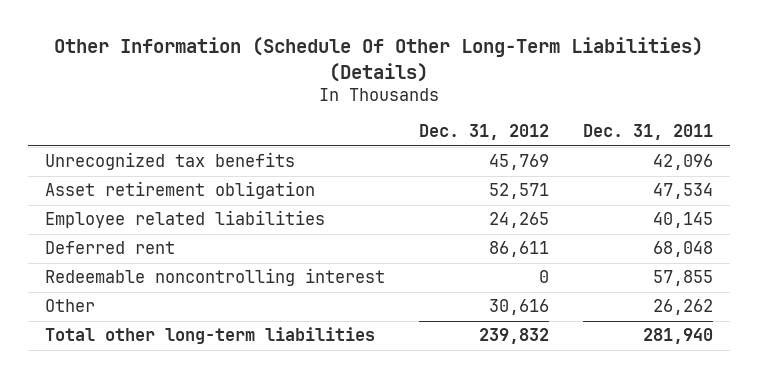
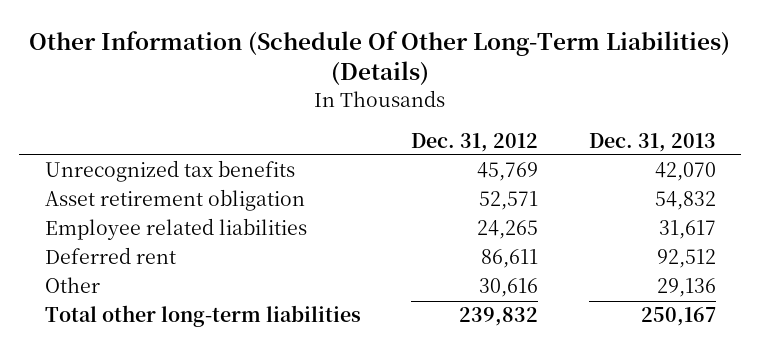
- | Dec. 31, 2012 | Dec. 31, 2011
+ | Dec. 31, 2012 | Dec. 31, 2013
- Redeemable noncontrolling interest | 0 | 57,855

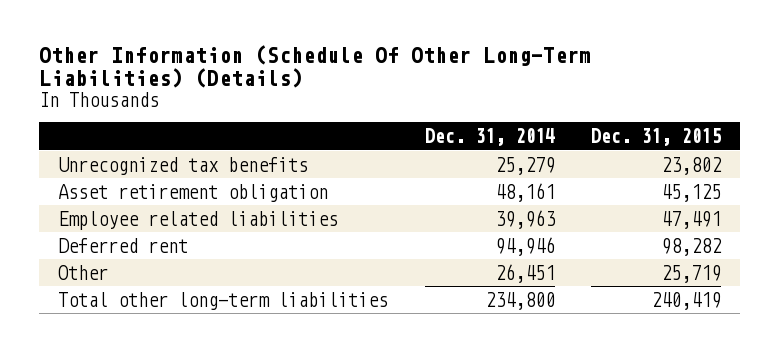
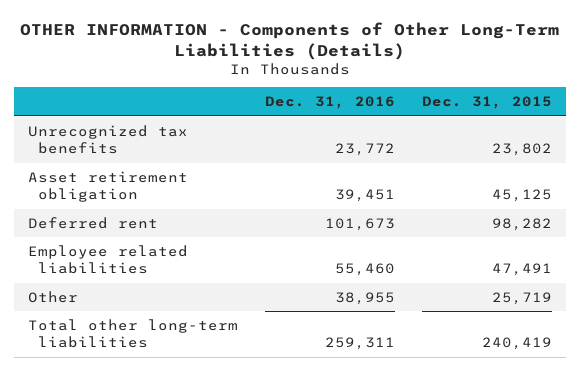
- Other Information (Schedule Of Other Long-Term Liabilities) (Details)
+ OTHER INFORMATION - Components of Other Long-Term Liabilities (Details)
- | Dec. 31, 2014 | Dec. 31, 2015
+ | Dec. 31, 2016 | Dec. 31, 2015
moved down: Employee related liabilities | 55,460 | 47,491

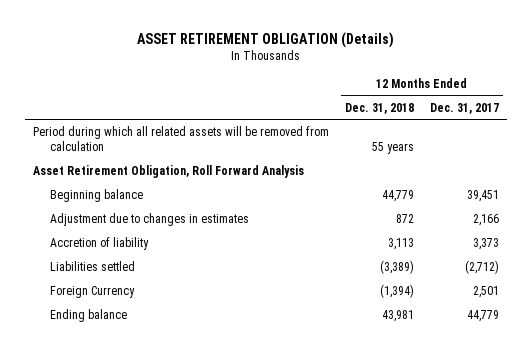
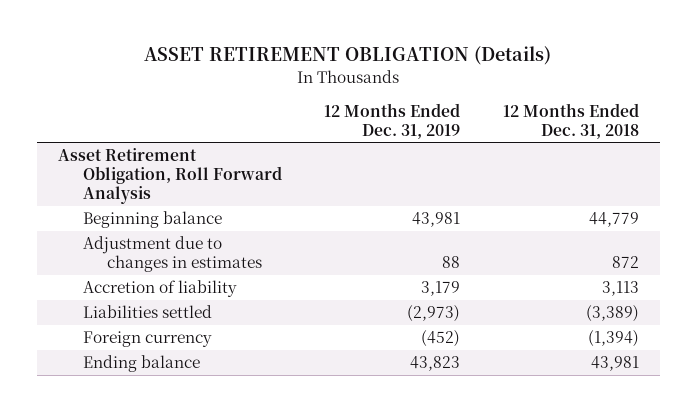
- | 12 Months Ended Dec. 31, 2018 | 12 Months Ended Dec. 31, 2017
+ | 12 Months Ended Dec. 31, 2019 | 12 Months Ended Dec. 31, 2018
- Period during which all related assets will be removed from calculation | 55 years |
- Foreign Currency | (1,394) | 2,501
+ Foreign currency | (452) | (1,394)

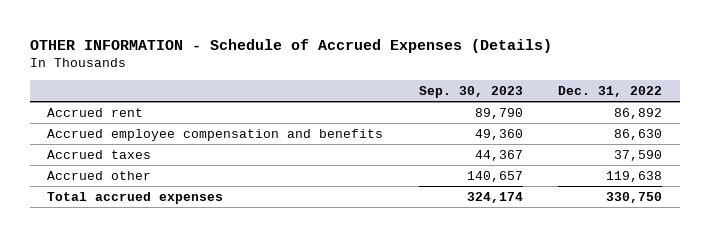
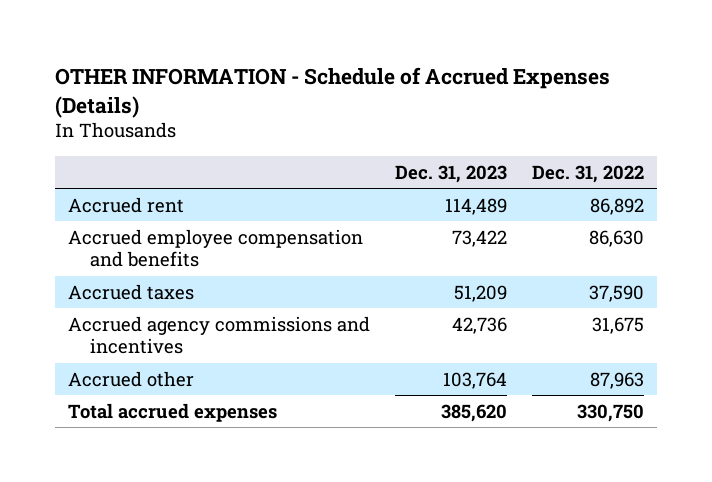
- | Sep. 30, 2023 | Dec. 31, 2022
+ | Dec. 31, 2023 | Dec. 31, 2022
- Accrued other | 140,657 | 119,638
+ Accrued agency commissions and incentives | 42,736 | 31,675
+ Accrued other | 103,764 | 87,963

